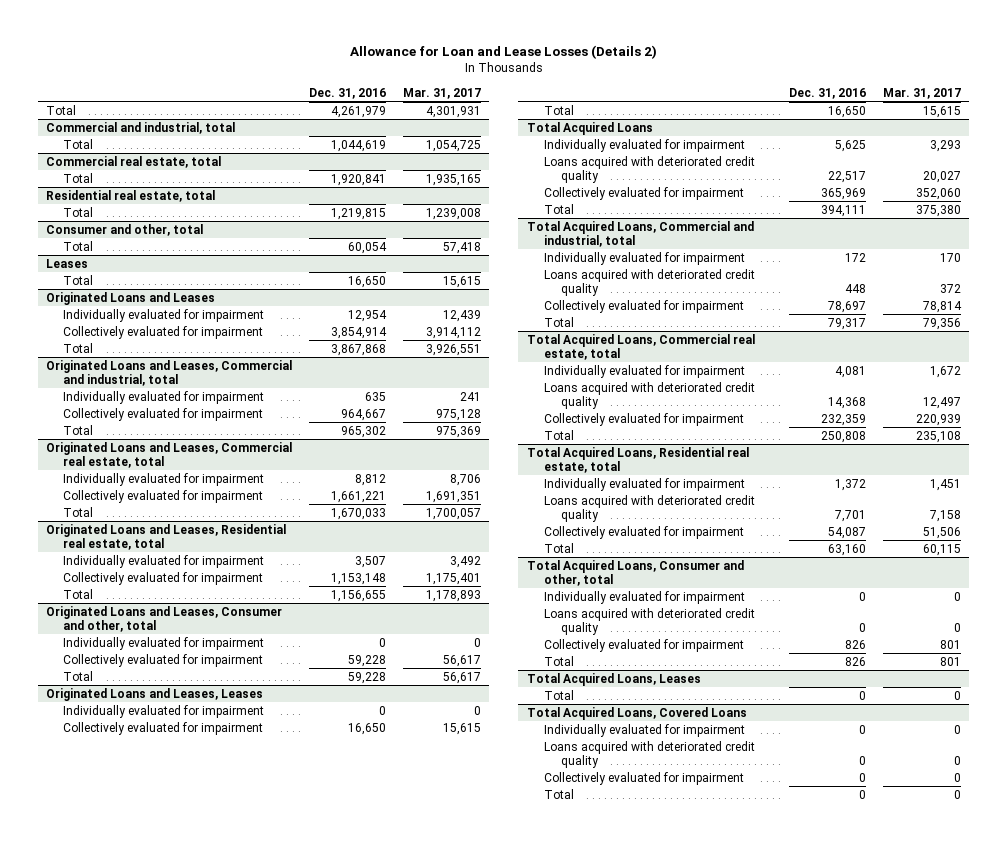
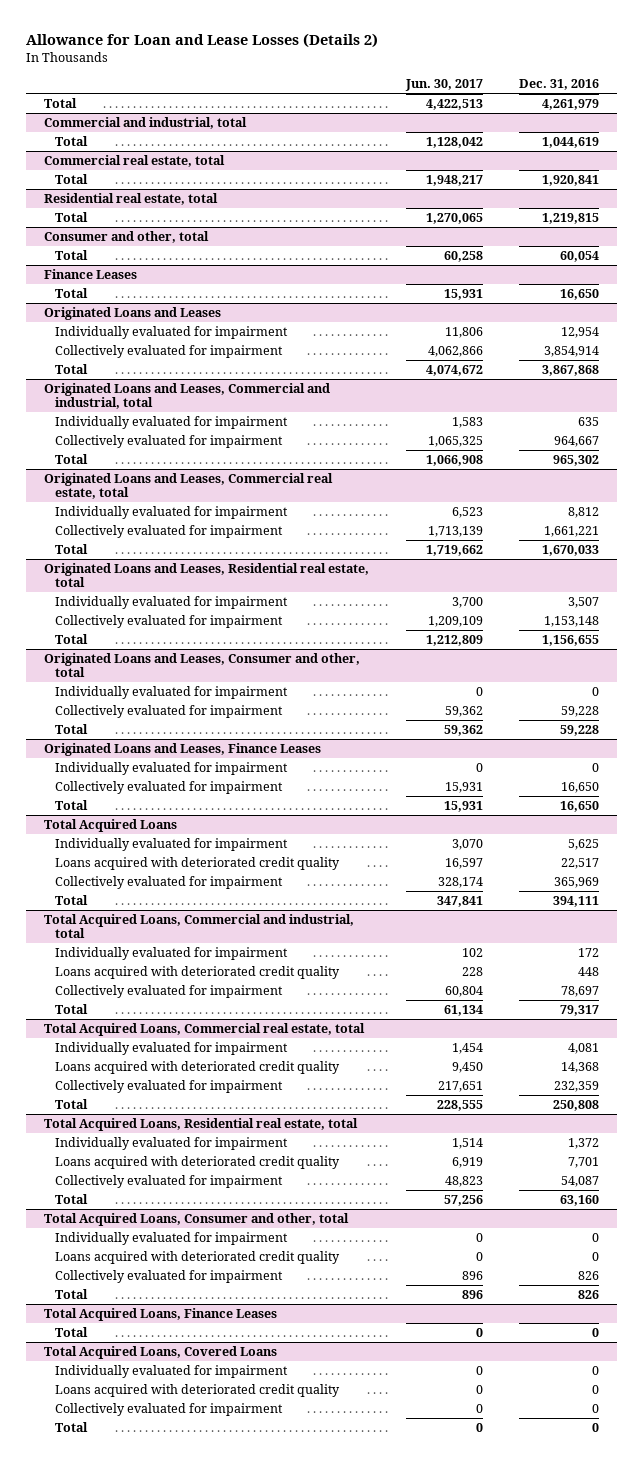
- | Dec. 31, 2016 | Mar. 31, 2017
+ | Jun. 30, 2017 | Dec. 31, 2016
- Leases
+ Finance Leases
- Originated Loans and Leases, Leases
+ Originated Loans and Leases, Finance Leases
- Total Acquired Loans, Leases
+ Total Acquired Loans, Finance Leases

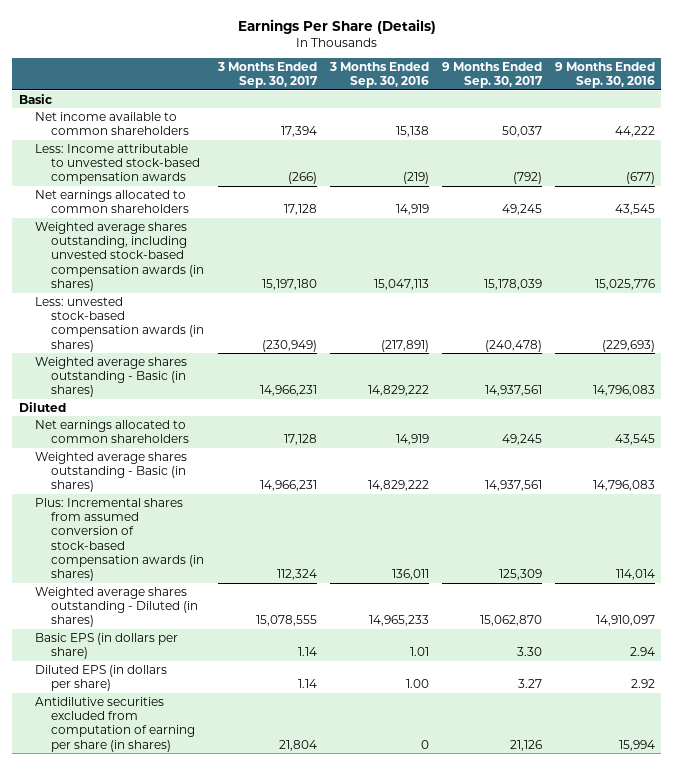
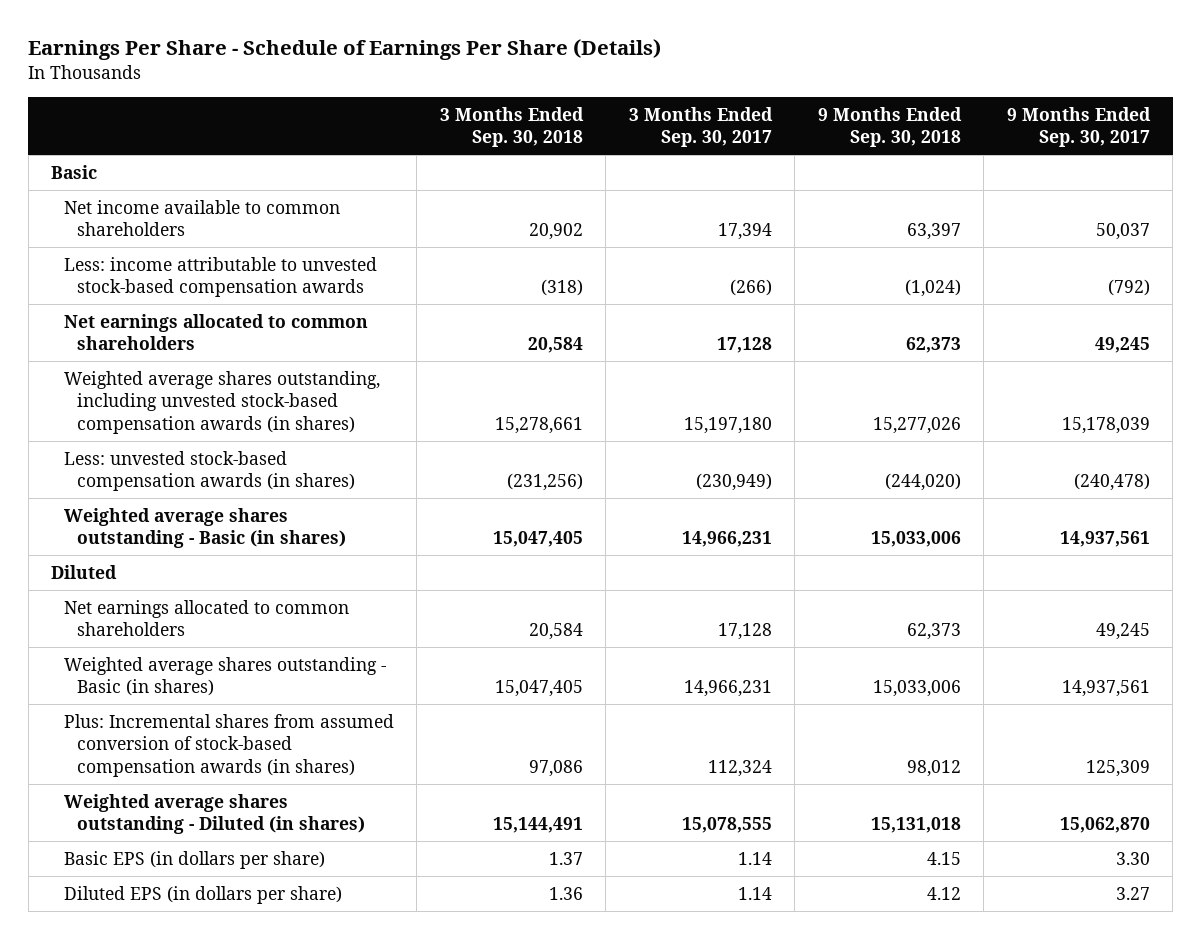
- Earnings Per Share (Details)
+ Earnings Per Share - Schedule of Earnings Per Share (Details)
- | 3 Months Ended Sep. 30, 2017 | 3 Months Ended Sep. 30, 2016 | 9 Months Ended Sep. 30, 2017 | 9 Months Ended Sep. 30, 2016
+ | 3 Months Ended Sep. 30, 2018 | 3 Months Ended Sep. 30, 2017 | 9 Months Ended Sep. 30, 2018 | 9 Months Ended Sep. 30, 2017
- Less: Income attributable to unvested stock-based compensation awards | (266) | (219) | (792) | (677)
+ Less: income attributable to unvested stock-based compensation awards | (318) | (266) | (1,024) | (792)
- Antidilutive securities excluded from computation of earning per share (in shares) | 21,804 | 0 | 21,126 | 15,994

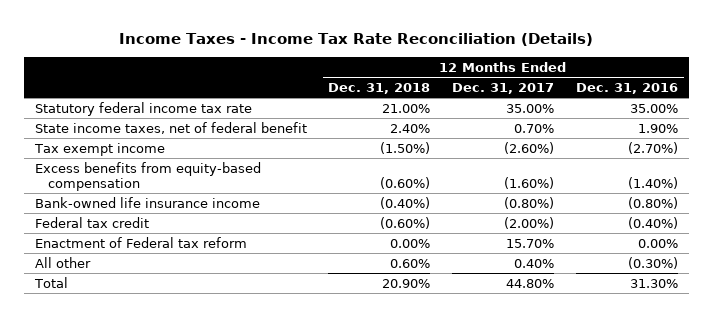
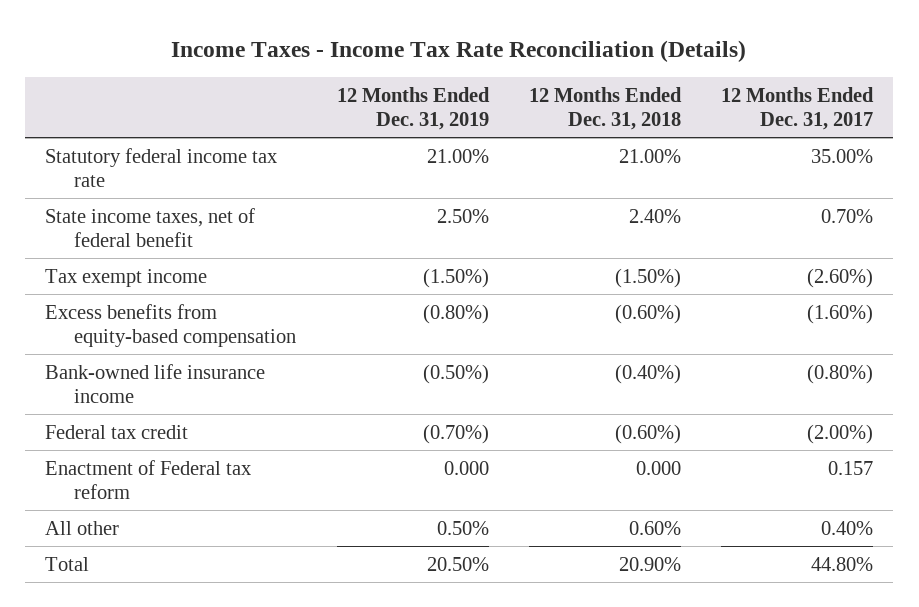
- | 12 Months Ended Dec. 31, 2018 | 12 Months Ended Dec. 31, 2017 | 12 Months Ended Dec. 31, 2016
+ | 12 Months Ended Dec. 31, 2019 | 12 Months Ended Dec. 31, 2018 | 12 Months Ended Dec. 31, 2017
- Enactment of Federal tax reform | 0.00% | 15.70% | 0.00%
+ Enactment of Federal tax reform | 0.000 | 0.000 | 0.157

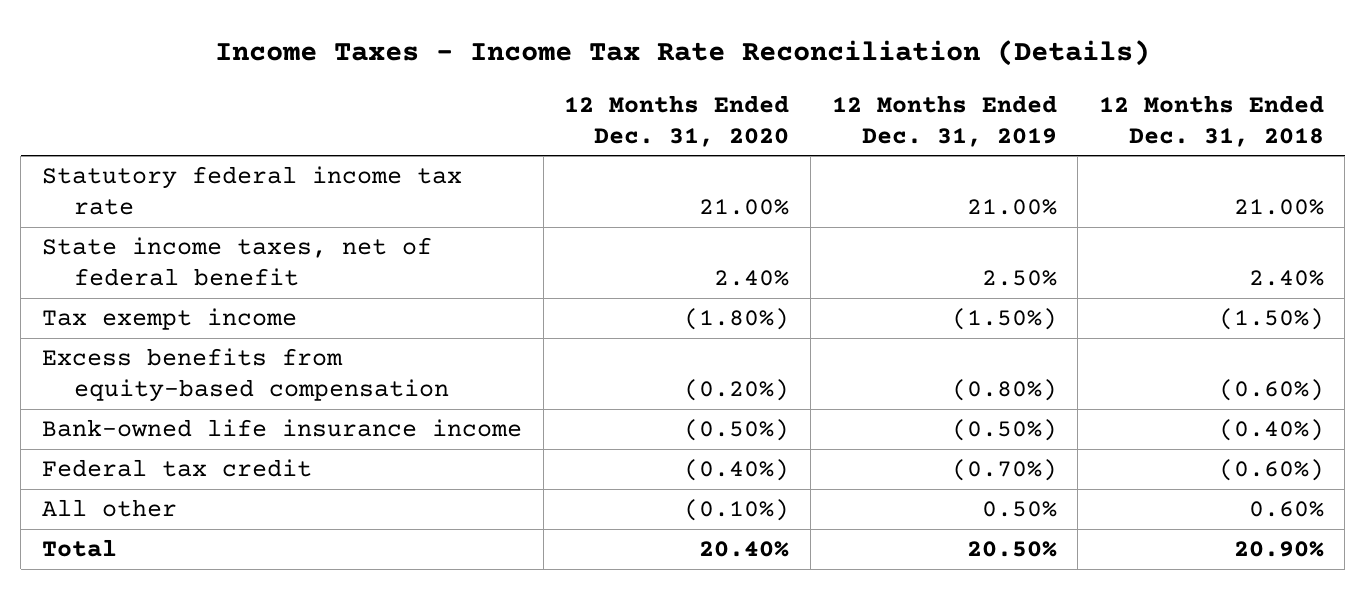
- | 12 Months Ended Dec. 31, 2019 | 12 Months Ended Dec. 31, 2018 | 12 Months Ended Dec. 31, 2017
+ | 12 Months Ended Dec. 31, 2020 | 12 Months Ended Dec. 31, 2019 | 12 Months Ended Dec. 31, 2018
- Enactment of Federal tax reform | 0.000 | 0.000 | 0.157

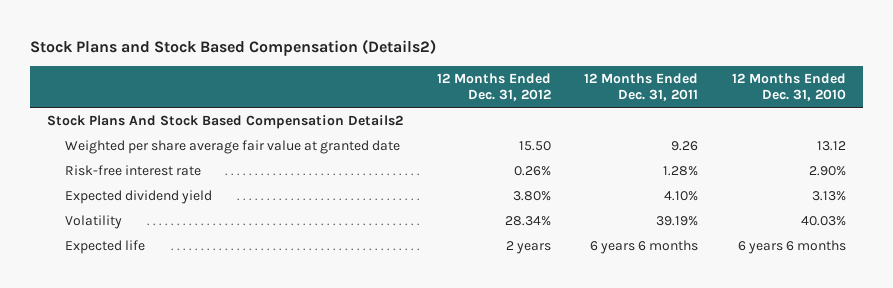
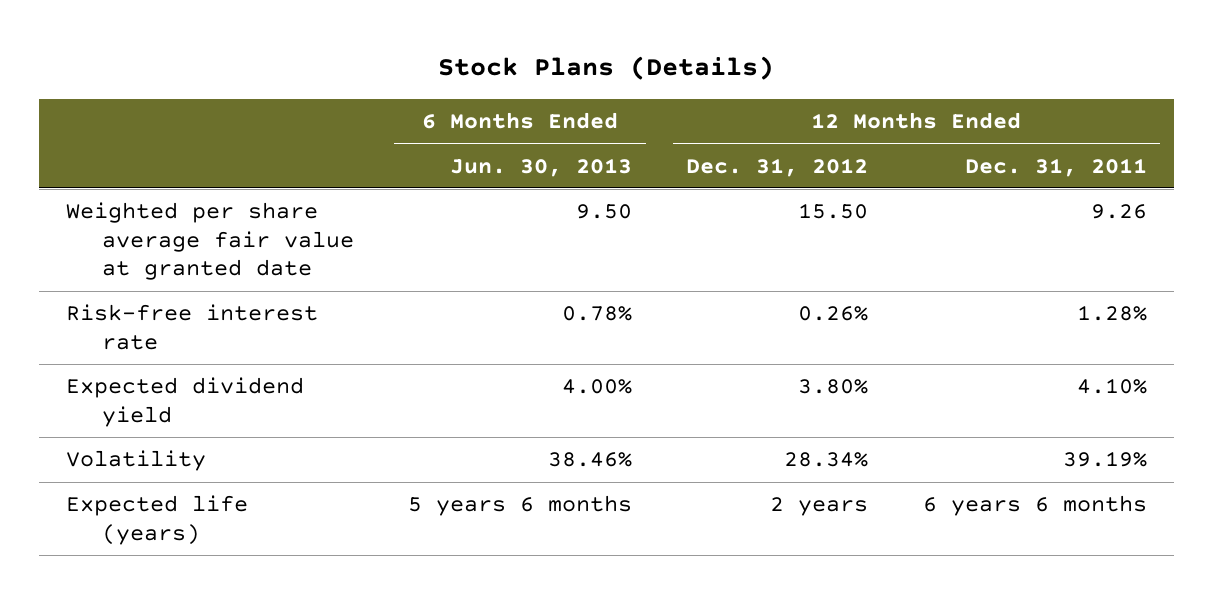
- Stock Plans and Stock Based Compensation (Details2)
+ Stock Plans (Details)
- | 12 Months Ended Dec. 31, 2012 | 12 Months Ended Dec. 31, 2011 | 12 Months Ended Dec. 31, 2010
+ | 6 Months Ended Jun. 30, 2013 | 12 Months Ended Dec. 31, 2012 | 12 Months Ended Dec. 31, 2011
- Stock Plans And Stock Based Compensation Details2
- Expected life | 2 years | 6 years 6 months | 6 years 6 months
+ Expected life (years) | 5 years 6 months | 2 years | 6 years 6 months

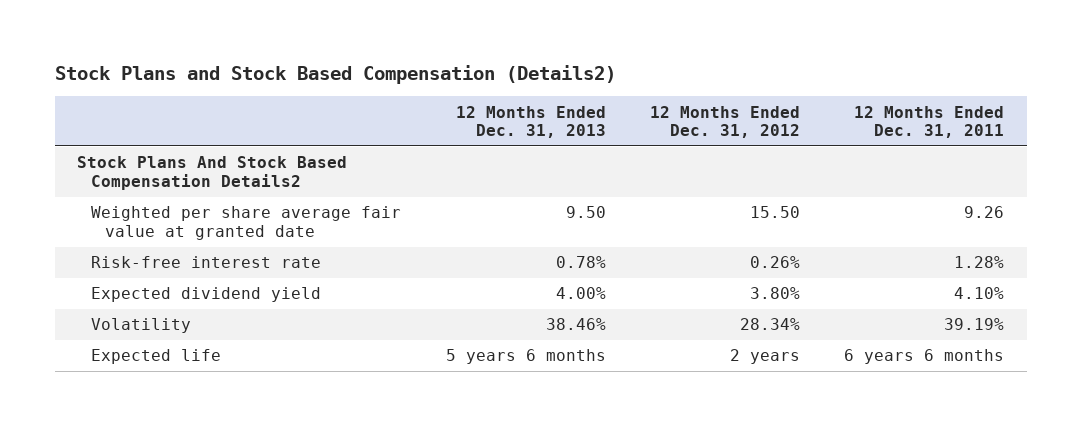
- Stock Plans (Details)
+ Stock Plans and Stock Based Compensation (Details2)
- | 6 Months Ended Jun. 30, 2013 | 12 Months Ended Dec. 31, 2012 | 12 Months Ended Dec. 31, 2011
+ | 12 Months Ended Dec. 31, 2013 | 12 Months Ended Dec. 31, 2012 | 12 Months Ended Dec. 31, 2011
+ Stock Plans And Stock Based Compensation Details2
- Expected life (years) | 5 years 6 months | 2 years | 6 years 6 months
+ Expected life | 5 years 6 months | 2 years | 6 years 6 months

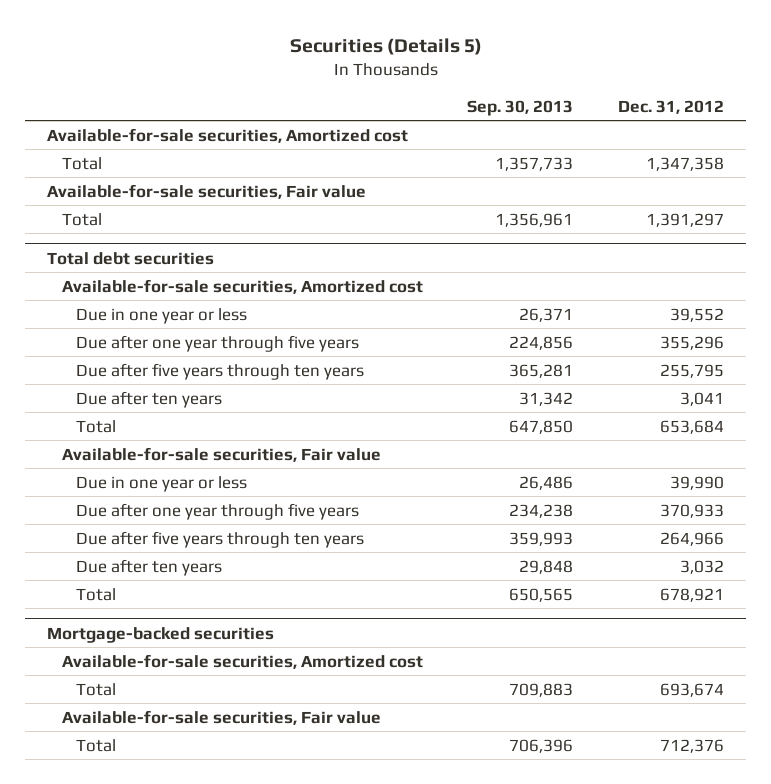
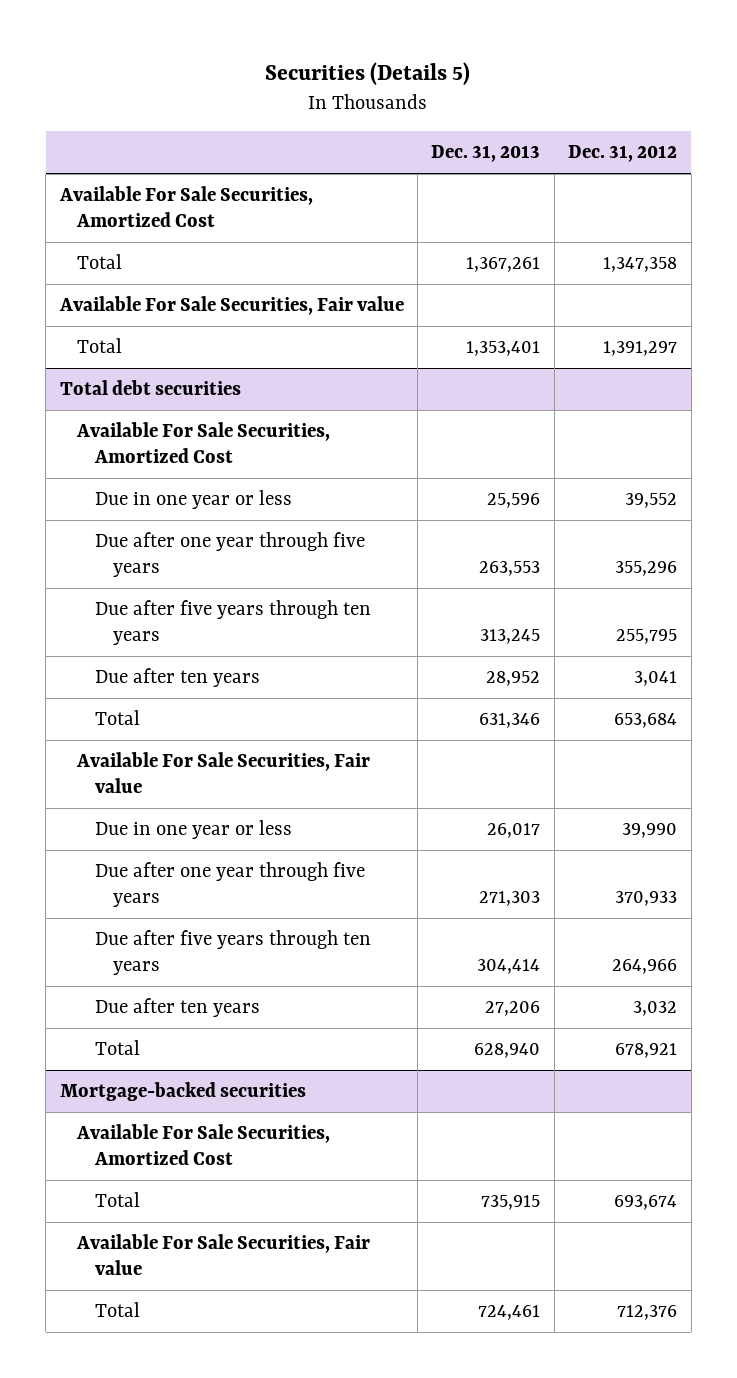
- | Sep. 30, 2013 | Dec. 31, 2012
+ | Dec. 31, 2013 | Dec. 31, 2012
- Available-for-sale securities, Amortized cost
+ Available For Sale Securities, Amortized Cost
- Available-for-sale securities, Fair value
+ Available For Sale Securities, Fair value
@ Total debt securities
- Available-for-sale securities, Amortized cost
+ Available For Sale Securities, Amortized Cost
- Available-for-sale securities, Fair value
+ Available For Sale Securities, Fair value
@ Mortgage-backed securities
- Available-for-sale securities, Amortized cost
+ Available For Sale Securities, Amortized Cost
- Available-for-sale securities, Fair value
+ Available For Sale Securities, Fair value

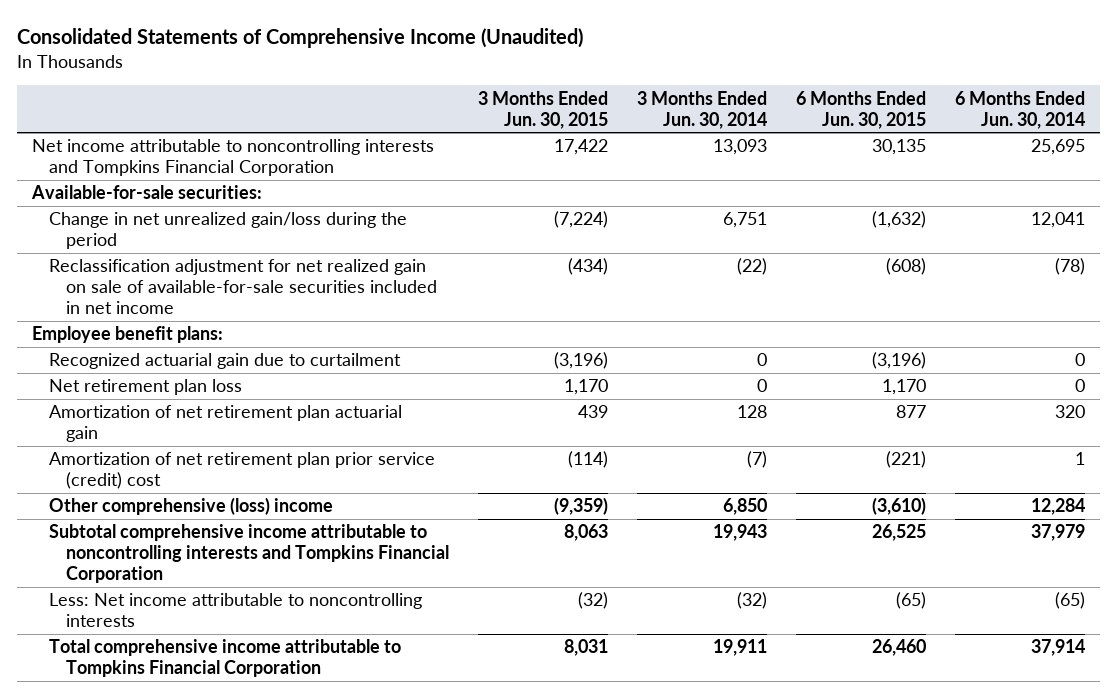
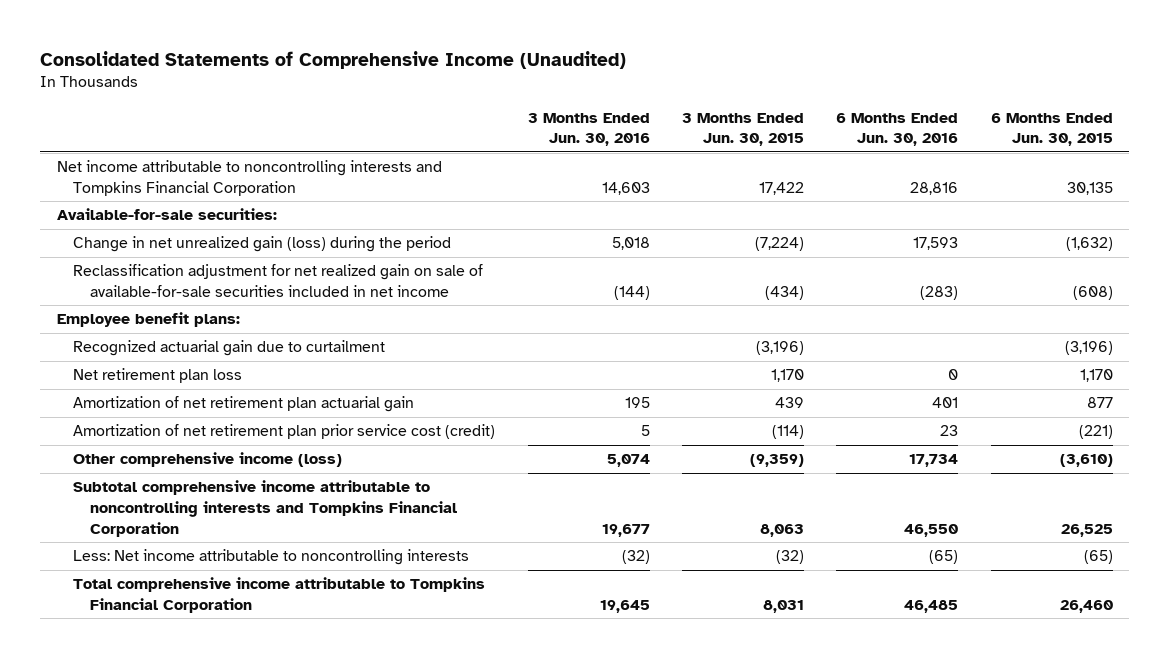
- | 3 Months Ended Jun. 30, 2015 | 3 Months Ended Jun. 30, 2014 | 6 Months Ended Jun. 30, 2015 | 6 Months Ended Jun. 30, 2014
+ | 3 Months Ended Jun. 30, 2016 | 3 Months Ended Jun. 30, 2015 | 6 Months Ended Jun. 30, 2016 | 6 Months Ended Jun. 30, 2015
- Change in net unrealized gain/loss during the period | (7,224) | 6,751 | (1,632) | 12,041
+ Change in net unrealized gain (loss) during the period | 5,018 | (7,224) | 17,593 | (1,632)
- Amortization of net retirement plan prior service (credit) cost | (114) | (7) | (221) | 1
- Other comprehensive (loss) income | (9,359) | 6,850 | (3,610) | 12,284
+ Amortization of net retirement plan prior service cost (credit) | 5 | (114) | 23 | (221)
+ Other comprehensive income (loss) | 5,074 | (9,359) | 17,734 | (3,610)

